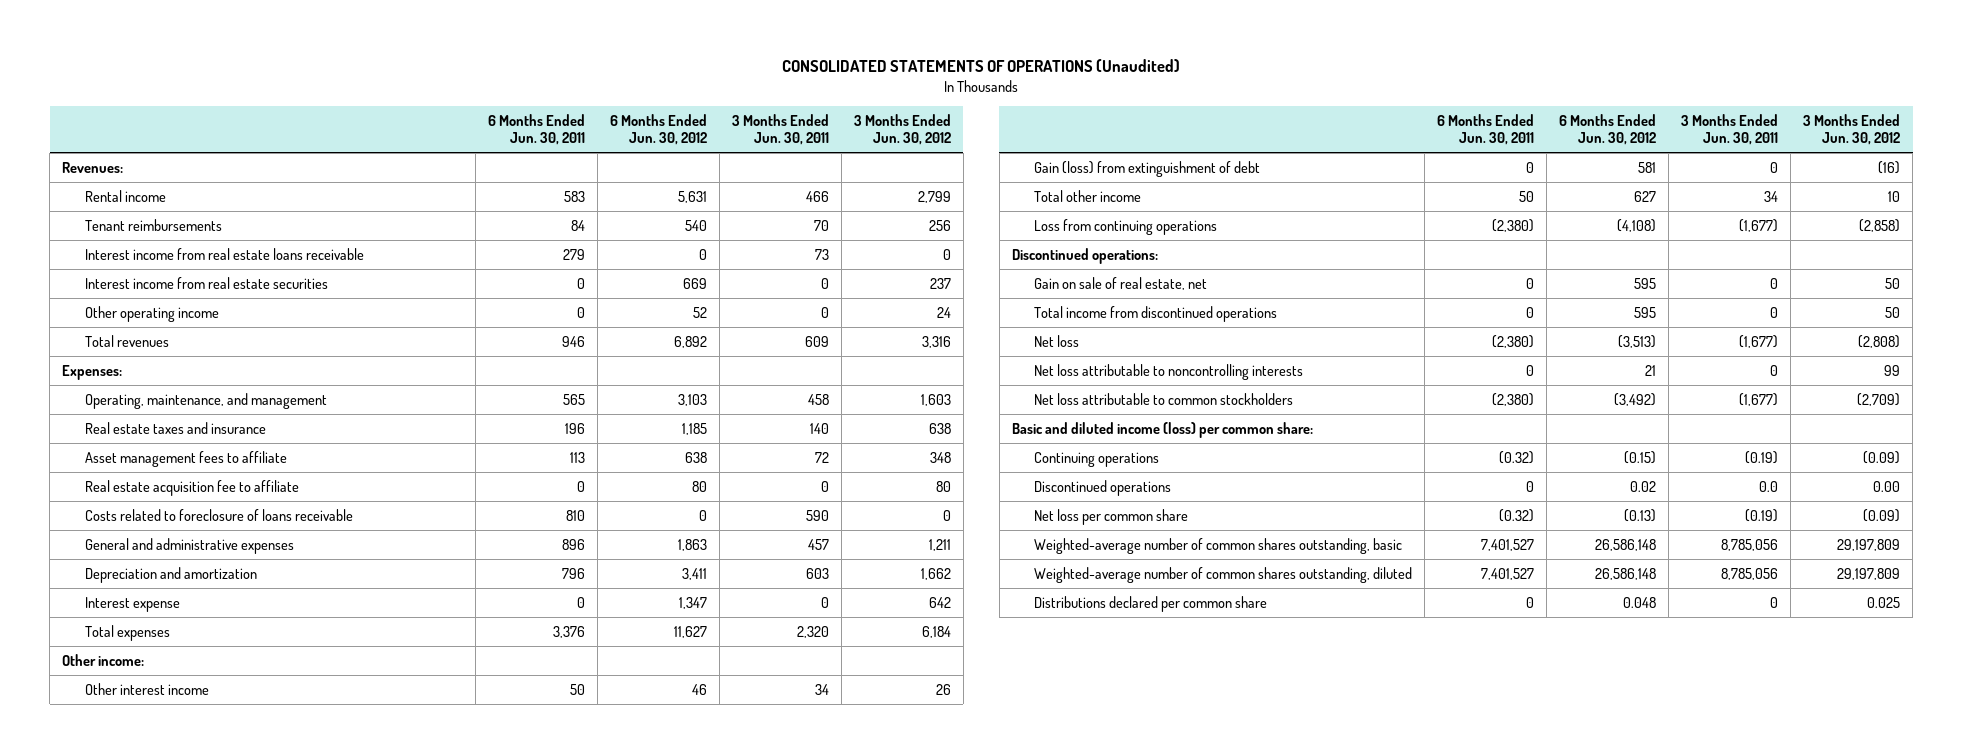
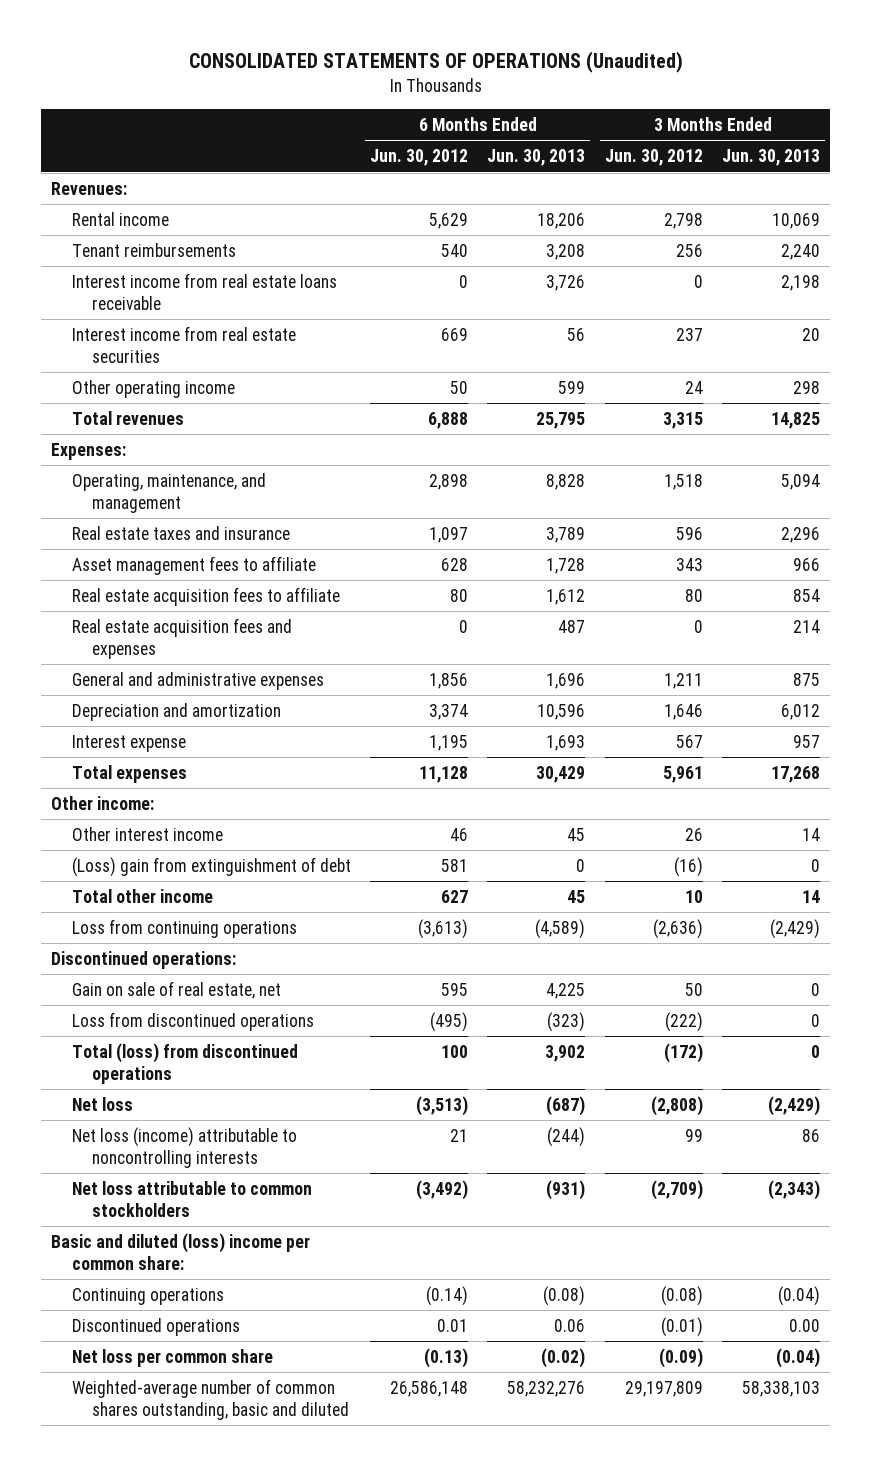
- | 6 Months Ended Jun. 30, 2011 | 6 Months Ended Jun. 30, 2012 | 3 Months Ended Jun. 30, 2011 | 3 Months Ended Jun. 30, 2012
+ | 6 Months Ended Jun. 30, 2012 | 6 Months Ended Jun. 30, 2013 | 3 Months Ended Jun. 30, 2012 | 3 Months Ended Jun. 30, 2013
- Rental income | 583 | 5,631 | 466 | 2,799
+ Rental income | 5,629 | 18,206 | 2,798 | 10,069
- Other operating income | 0 | 52 | 0 | 24
- Total revenues | 946 | 6,892 | 609 | 3,316
+ Other operating income | 50 | 599 | 24 | 298
+ Total revenues | 6,888 | 25,795 | 3,315 | 14,825
- Operating, maintenance, and management | 565 | 3,103 | 458 | 1,603
- Real estate taxes and insurance | 196 | 1,185 | 140 | 638
- Asset management fees to affiliate | 113 | 638 | 72 | 348
- Real estate acquisition fee to affiliate | 0 | 80 | 0 | 80
- Costs related to foreclosure of loans receivable | 810 | 0 | 590 | 0
- General and administrative expenses | 896 | 1,863 | 457 | 1,211
- Depreciation and amortization | 796 | 3,411 | 603 | 1,662
- Interest expense | 0 | 1,347 | 0 | 642
- Total expenses | 3,376 | 11,627 | 2,320 | 6,184
+ Operating, maintenance, and management | 2,898 | 8,828 | 1,518 | 5,094
+ Real estate taxes and insurance | 1,097 | 3,789 | 596 | 2,296
+ Asset management fees to affiliate | 628 | 1,728 | 343 | 966
+ Real estate acquisition fees to affiliate | 80 | 1,612 | 80 | 854
+ Real estate acquisition fees and expenses | 0 | 487 | 0 | 214
+ General and administrative expenses | 1,856 | 1,696 | 1,211 | 875
+ Depreciation and amortization | 3,374 | 10,596 | 1,646 | 6,012
+ Interest expense | 1,195 | 1,693 | 567 | 957
+ Total expenses | 11,128 | 30,429 | 5,961 | 17,268
- Gain (loss) from extinguishment of debt | 0 | 581 | 0 | (16)
+ (Loss) gain from extinguishment of debt | 581 | 0 | (16) | 0
- Loss from continuing operations | (2,380) | (4,108) | (1,677) | (2,858)
+ Loss from continuing operations | (3,613) | (4,589) | (2,636) | (2,429)
- Total income from discontinued operations | 0 | 595 | 0 | 50
+ Loss from discontinued operations | (495) | (323) | (222) | 0
+ Total (loss) from discontinued operations | 100 | 3,902 | (172) | 0
- Net loss attributable to noncontrolling interests | 0 | 21 | 0 | 99
+ Net loss (income) attributable to noncontrolling interests | 21 | (244) | 99 | 86
- Basic and diluted income (loss) per common share:
- Continuing operations | (0.32) | (0.15) | (0.19) | (0.09)
- Discontinued operations | 0 | 0.02 | 0.0 | 0.00
+ Basic and diluted (loss) income per common share:
+ Continuing operations | (0.14) | (0.08) | (0.08) | (0.04)
+ Discontinued operations | 0.01 | 0.06 | (0.01) | 0.00
- Weighted-average number of common shares outstanding, basic | 7,401,527 | 26,586,148 | 8,785,056 | 29,197,809
- Weighted-average number of common shares outstanding, diluted | 7,401,527 | 26,586,148 | 8,785,056 | 29,197,809
- Distributions declared per common share | 0 | 0.048 | 0 | 0.025
+ Weighted-average number of common shares outstanding, basic and diluted | 26,586,148 | 58,232,276 | 29,197,809 | 58,338,103

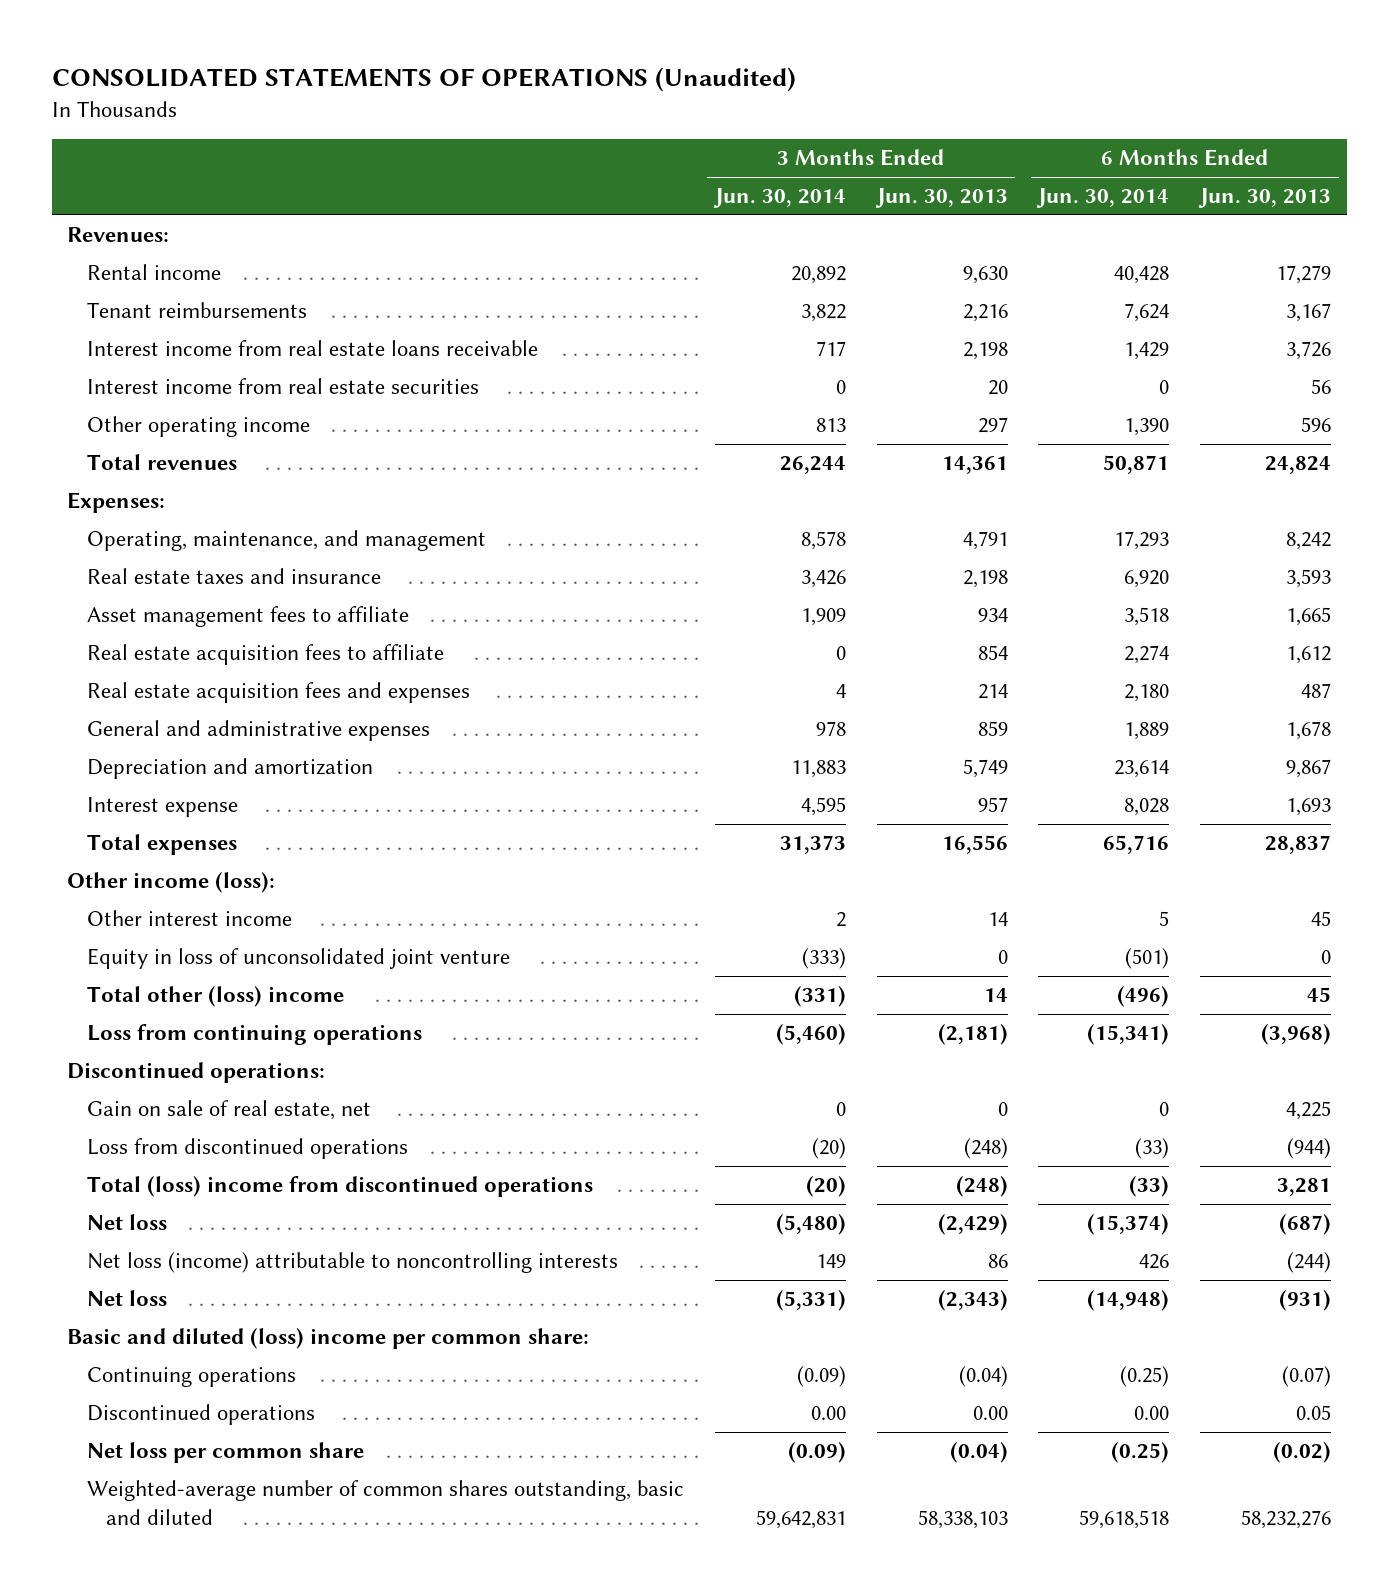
- | 6 Months Ended Jun. 30, 2012 | 6 Months Ended Jun. 30, 2013 | 3 Months Ended Jun. 30, 2012 | 3 Months Ended Jun. 30, 2013
+ | 3 Months Ended Jun. 30, 2014 | 3 Months Ended Jun. 30, 2013 | 6 Months Ended Jun. 30, 2014 | 6 Months Ended Jun. 30, 2013
- Rental income | 5,629 | 18,206 | 2,798 | 10,069
- Tenant reimbursements | 540 | 3,208 | 256 | 2,240
+ Rental income | 20,892 | 9,630 | 40,428 | 17,279
+ Tenant reimbursements | 3,822 | 2,216 | 7,624 | 3,167
- Other operating income | 50 | 599 | 24 | 298
- Total revenues | 6,888 | 25,795 | 3,315 | 14,825
+ Other operating income | 813 | 297 | 1,390 | 596
+ Total revenues | 26,244 | 14,361 | 50,871 | 24,824
- Operating, maintenance, and management | 2,898 | 8,828 | 1,518 | 5,094
- Real estate taxes and insurance | 1,097 | 3,789 | 596 | 2,296
- Asset management fees to affiliate | 628 | 1,728 | 343 | 966
+ Operating, maintenance, and management | 8,578 | 4,791 | 17,293 | 8,242
+ Real estate taxes and insurance | 3,426 | 2,198 | 6,920 | 3,593
+ Asset management fees to affiliate | 1,909 | 934 | 3,518 | 1,665
- General and administrative expenses | 1,856 | 1,696 | 1,211 | 875
- Depreciation and amortization | 3,374 | 10,596 | 1,646 | 6,012
+ General and administrative expenses | 978 | 859 | 1,889 | 1,678
+ Depreciation and amortization | 11,883 | 5,749 | 23,614 | 9,867
- Total expenses | 11,128 | 30,429 | 5,961 | 17,268
- Other income:
+ Total expenses | 31,373 | 16,556 | 65,716 | 28,837
+ Other income (loss):
- (Loss) gain from extinguishment of debt | 581 | 0 | (16) | 0
- Total other income | 627 | 45 | 10 | 14
- Loss from continuing operations | (3,613) | (4,589) | (2,636) | (2,429)
+ Equity in loss of unconsolidated joint venture | (333) | 0 | (501) | 0
+ Total other (loss) income | (331) | 14 | (496) | 45
+ Loss from continuing operations | (5,460) | (2,181) | (15,341) | (3,968)
- Loss from discontinued operations | (495) | (323) | (222) | 0
- Total (loss) from discontinued operations | 100 | 3,902 | (172) | 0
+ Loss from discontinued operations | (20) | (248) | (33) | (944)
+ Total (loss) income from discontinued operations | (20) | (248) | (33) | 3,281
- Net loss attributable to common stockholders | (3,492) | (931) | (2,709) | (2,343)
+ Net loss | (5,331) | (2,343) | (14,948) | (931)
- Continuing operations | (0.14) | (0.08) | (0.08) | (0.04)
- Discontinued operations | 0.01 | 0.06 | (0.01) | 0.00
+ Continuing operations | (0.09) | (0.04) | (0.25) | (0.07)
+ Discontinued operations | 0.00 | 0.00 | 0.00 | 0.05

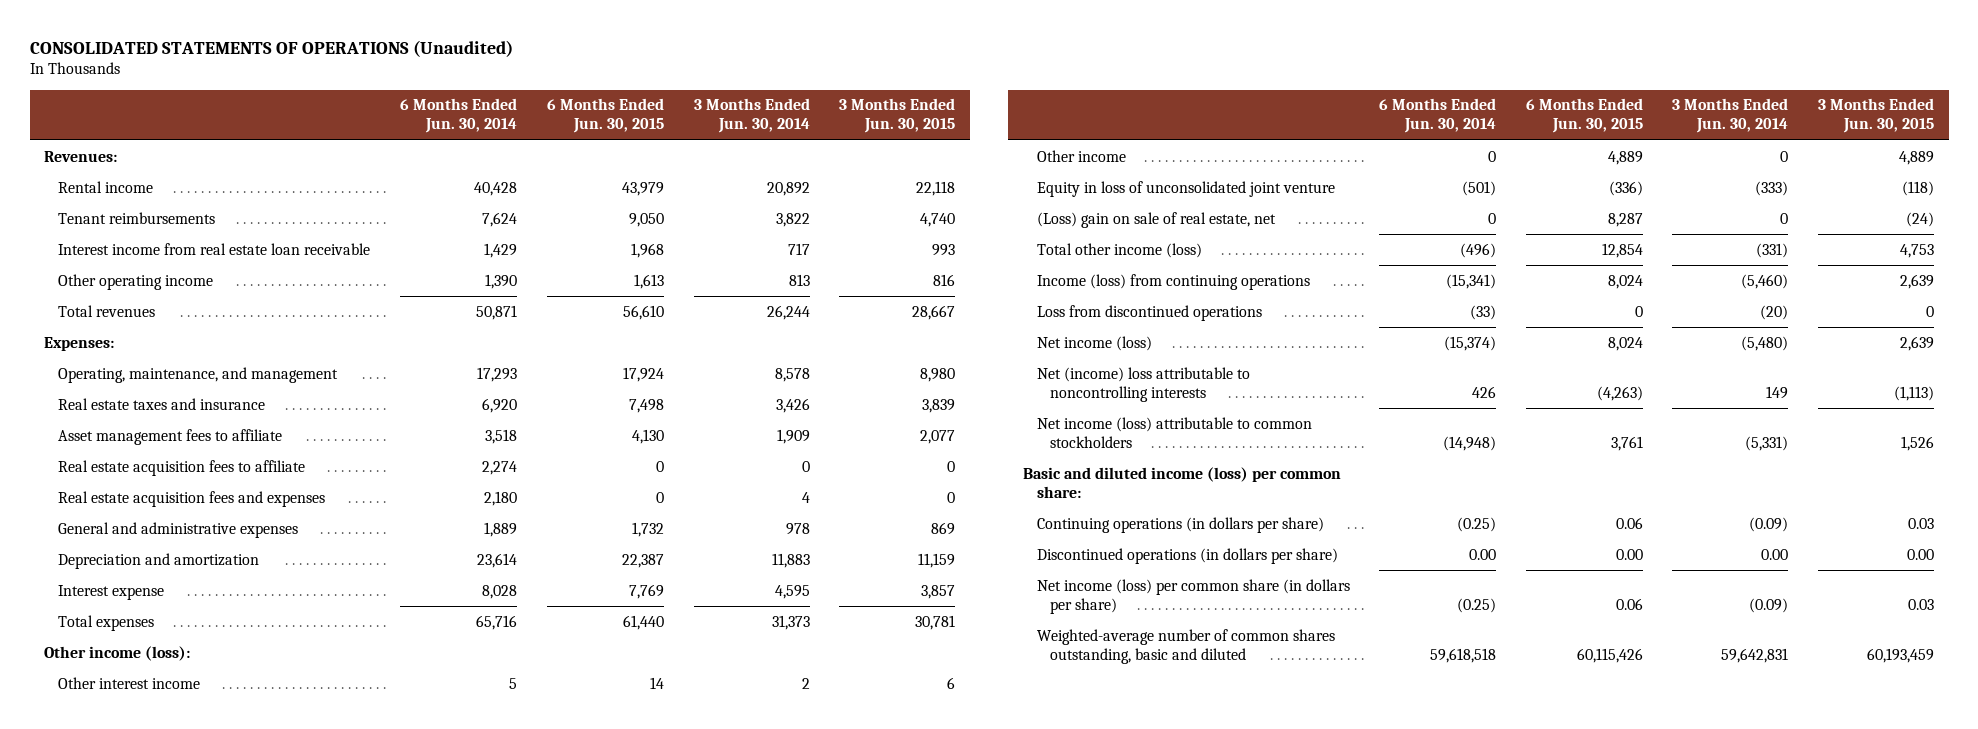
- | 3 Months Ended Jun. 30, 2014 | 3 Months Ended Jun. 30, 2013 | 6 Months Ended Jun. 30, 2014 | 6 Months Ended Jun. 30, 2013
+ | 6 Months Ended Jun. 30, 2014 | 6 Months Ended Jun. 30, 2015 | 3 Months Ended Jun. 30, 2014 | 3 Months Ended Jun. 30, 2015
- Interest income from real estate loans receivable | 717 | 2,198 | 1,429 | 3,726
- Interest income from real estate securities | 0 | 20 | 0 | 56
+ Interest income from real estate loan receivable | 1,429 | 1,968 | 717 | 993
+ Other income | 0 | 4,889 | 0 | 4,889
- Total other (loss) income | (331) | 14 | (496) | 45
- Loss from continuing operations | (5,460) | (2,181) | (15,341) | (3,968)
- Discontinued operations:
- Gain on sale of real estate, net | 0 | 0 | 0 | 4,225
+ (Loss) gain on sale of real estate, net | 0 | 8,287 | 0 | (24)
+ Total other income (loss) | (496) | 12,854 | (331) | 4,753
+ Income (loss) from continuing operations | (15,341) | 8,024 | (5,460) | 2,639
- Total (loss) income from discontinued operations | (20) | (248) | (33) | 3,281
- Net loss | (5,480) | (2,429) | (15,374) | (687)
- Net loss (income) attributable to noncontrolling interests | 149 | 86 | 426 | (244)
- Net loss | (5,331) | (2,343) | (14,948) | (931)
- Basic and diluted (loss) income per common share:
- Continuing operations | (0.09) | (0.04) | (0.25) | (0.07)
- Discontinued operations | 0.00 | 0.00 | 0.00 | 0.05
- Net loss per common share | (0.09) | (0.04) | (0.25) | (0.02)
+ Net income (loss) | (15,374) | 8,024 | (5,480) | 2,639
+ Net (income) loss attributable to noncontrolling interests | 426 | (4,263) | 149 | (1,113)
+ Net income (loss) attributable to common stockholders | (14,948) | 3,761 | (5,331) | 1,526
+ Basic and diluted income (loss) per common share:
+ Continuing operations (in dollars per share) | (0.25) | 0.06 | (0.09) | 0.03
+ Discontinued operations (in dollars per share) | 0.00 | 0.00 | 0.00 | 0.00
+ Net income (loss) per common share (in dollars per share) | (0.25) | 0.06 | (0.09) | 0.03

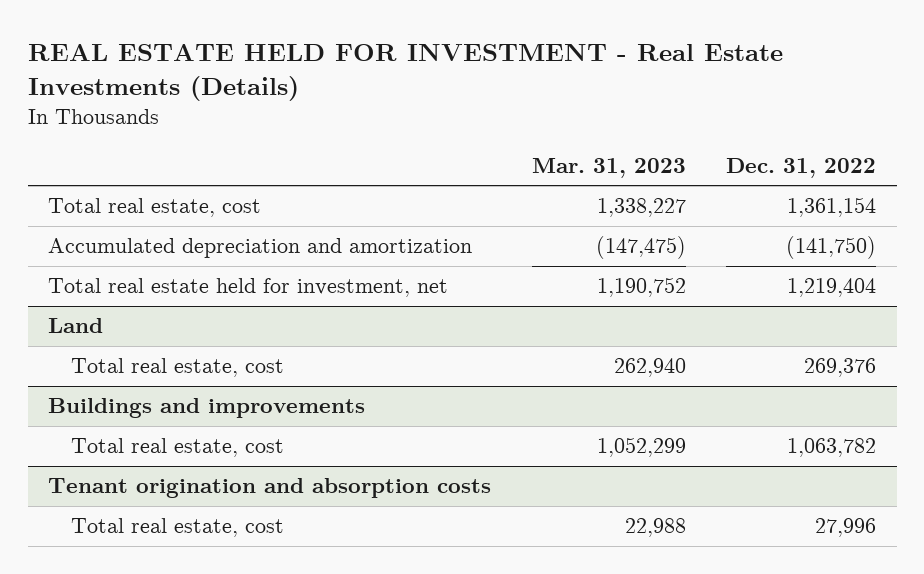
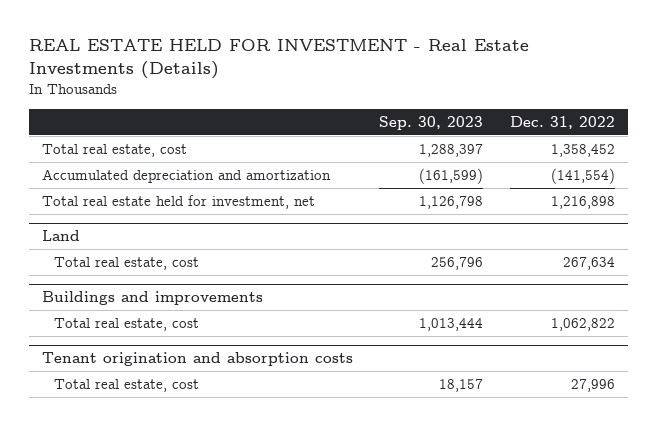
- | Mar. 31, 2023 | Dec. 31, 2022
+ | Sep. 30, 2023 | Dec. 31, 2022
- Total real estate, cost | 1,338,227 | 1,361,154
- Accumulated depreciation and amortization | (147,475) | (141,750)
- Total real estate held for investment, net | 1,190,752 | 1,219,404
+ Total real estate, cost | 1,288,397 | 1,358,452
+ Accumulated depreciation and amortization | (161,599) | (141,554)
+ Total real estate held for investment, net | 1,126,798 | 1,216,898
@ Land
- Total real estate, cost | 262,940 | 269,376
+ Total real estate, cost | 256,796 | 267,634
@ Buildings and improvements
- Total real estate, cost | 1,052,299 | 1,063,782
+ Total real estate, cost | 1,013,444 | 1,062,822

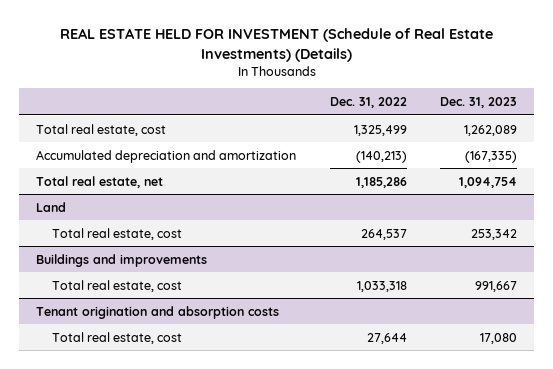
- REAL ESTATE HELD FOR INVESTMENT - Real Estate Investments (Details)
+ REAL ESTATE HELD FOR INVESTMENT (Schedule of Real Estate Investments) (Details)
- | Sep. 30, 2023 | Dec. 31, 2022
+ | Dec. 31, 2022 | Dec. 31, 2023
- Total real estate, cost | 1,288,397 | 1,358,452
- Accumulated depreciation and amortization | (161,599) | (141,554)
- Total real estate held for investment, net | 1,126,798 | 1,216,898
+ Total real estate, cost | 1,325,499 | 1,262,089
+ Accumulated depreciation and amortization | (140,213) | (167,335)
+ Total real estate, net | 1,185,286 | 1,094,754
@ Land
- Total real estate, cost | 256,796 | 267,634
+ Total real estate, cost | 264,537 | 253,342
@ Buildings and improvements
- Total real estate, cost | 1,013,444 | 1,062,822
+ Total real estate, cost | 1,033,318 | 991,667
@ Tenant origination and absorption costs
- Total real estate, cost | 18,157 | 27,996
+ Total real estate, cost | 27,644 | 17,080

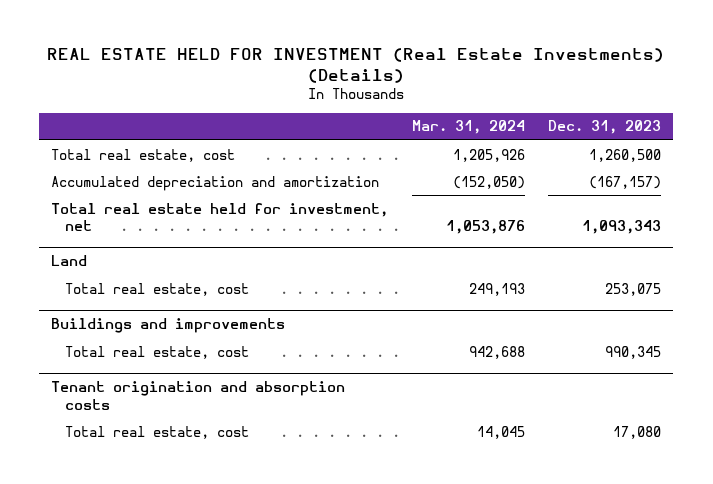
- REAL ESTATE HELD FOR INVESTMENT (Schedule of Real Estate Investments) (Details)
+ REAL ESTATE HELD FOR INVESTMENT (Real Estate Investments) (Details)
- | Dec. 31, 2022 | Dec. 31, 2023
+ | Mar. 31, 2024 | Dec. 31, 2023
- Total real estate, cost | 1,325,499 | 1,262,089
- Accumulated depreciation and amortization | (140,213) | (167,335)
- Total real estate, net | 1,185,286 | 1,094,754
+ Total real estate, cost | 1,205,926 | 1,260,500
+ Accumulated depreciation and amortization | (152,050) | (167,157)
+ Total real estate held for investment, net | 1,053,876 | 1,093,343
@ Land
- Total real estate, cost | 264,537 | 253,342
+ Total real estate, cost | 249,193 | 253,075
@ Buildings and improvements
- Total real estate, cost | 1,033,318 | 991,667
+ Total real estate, cost | 942,688 | 990,345

